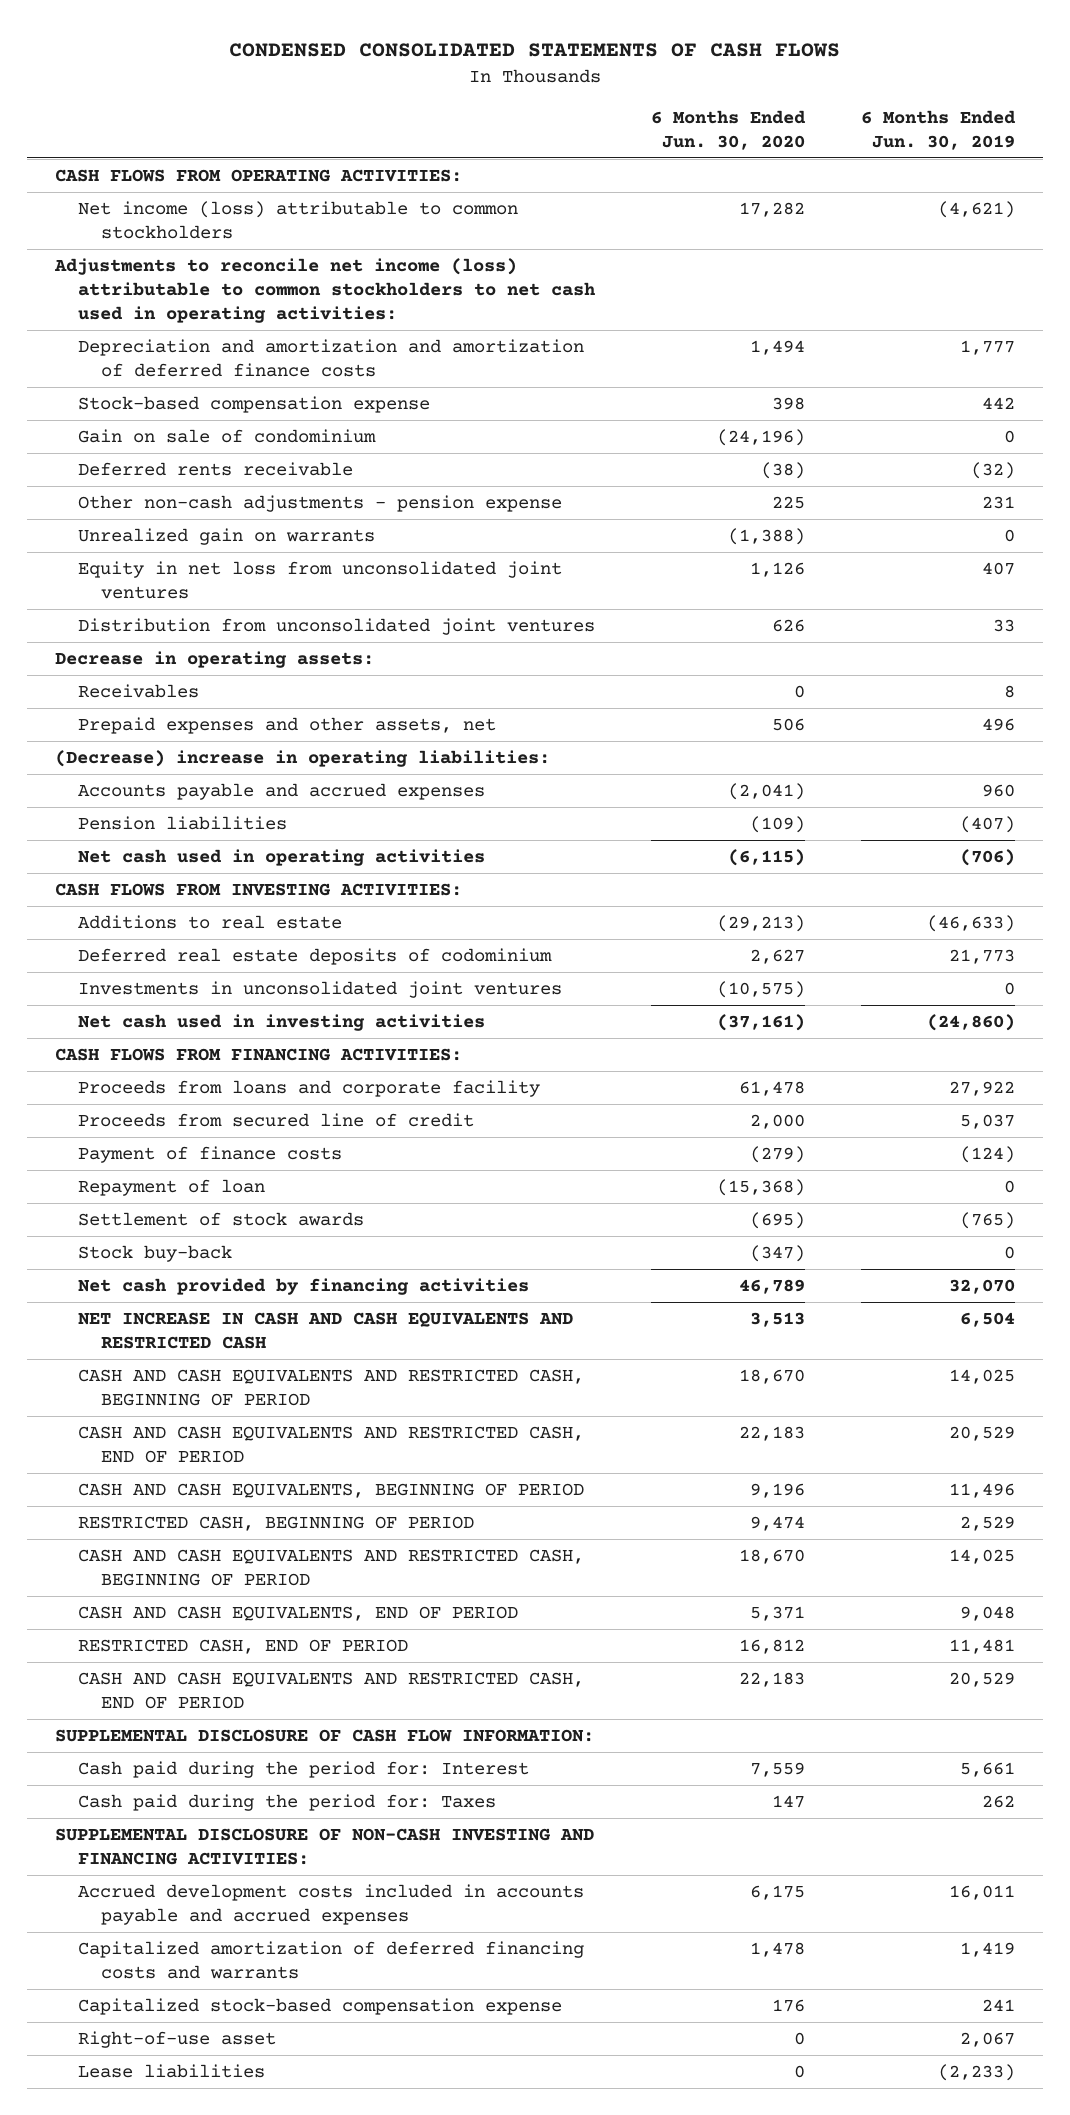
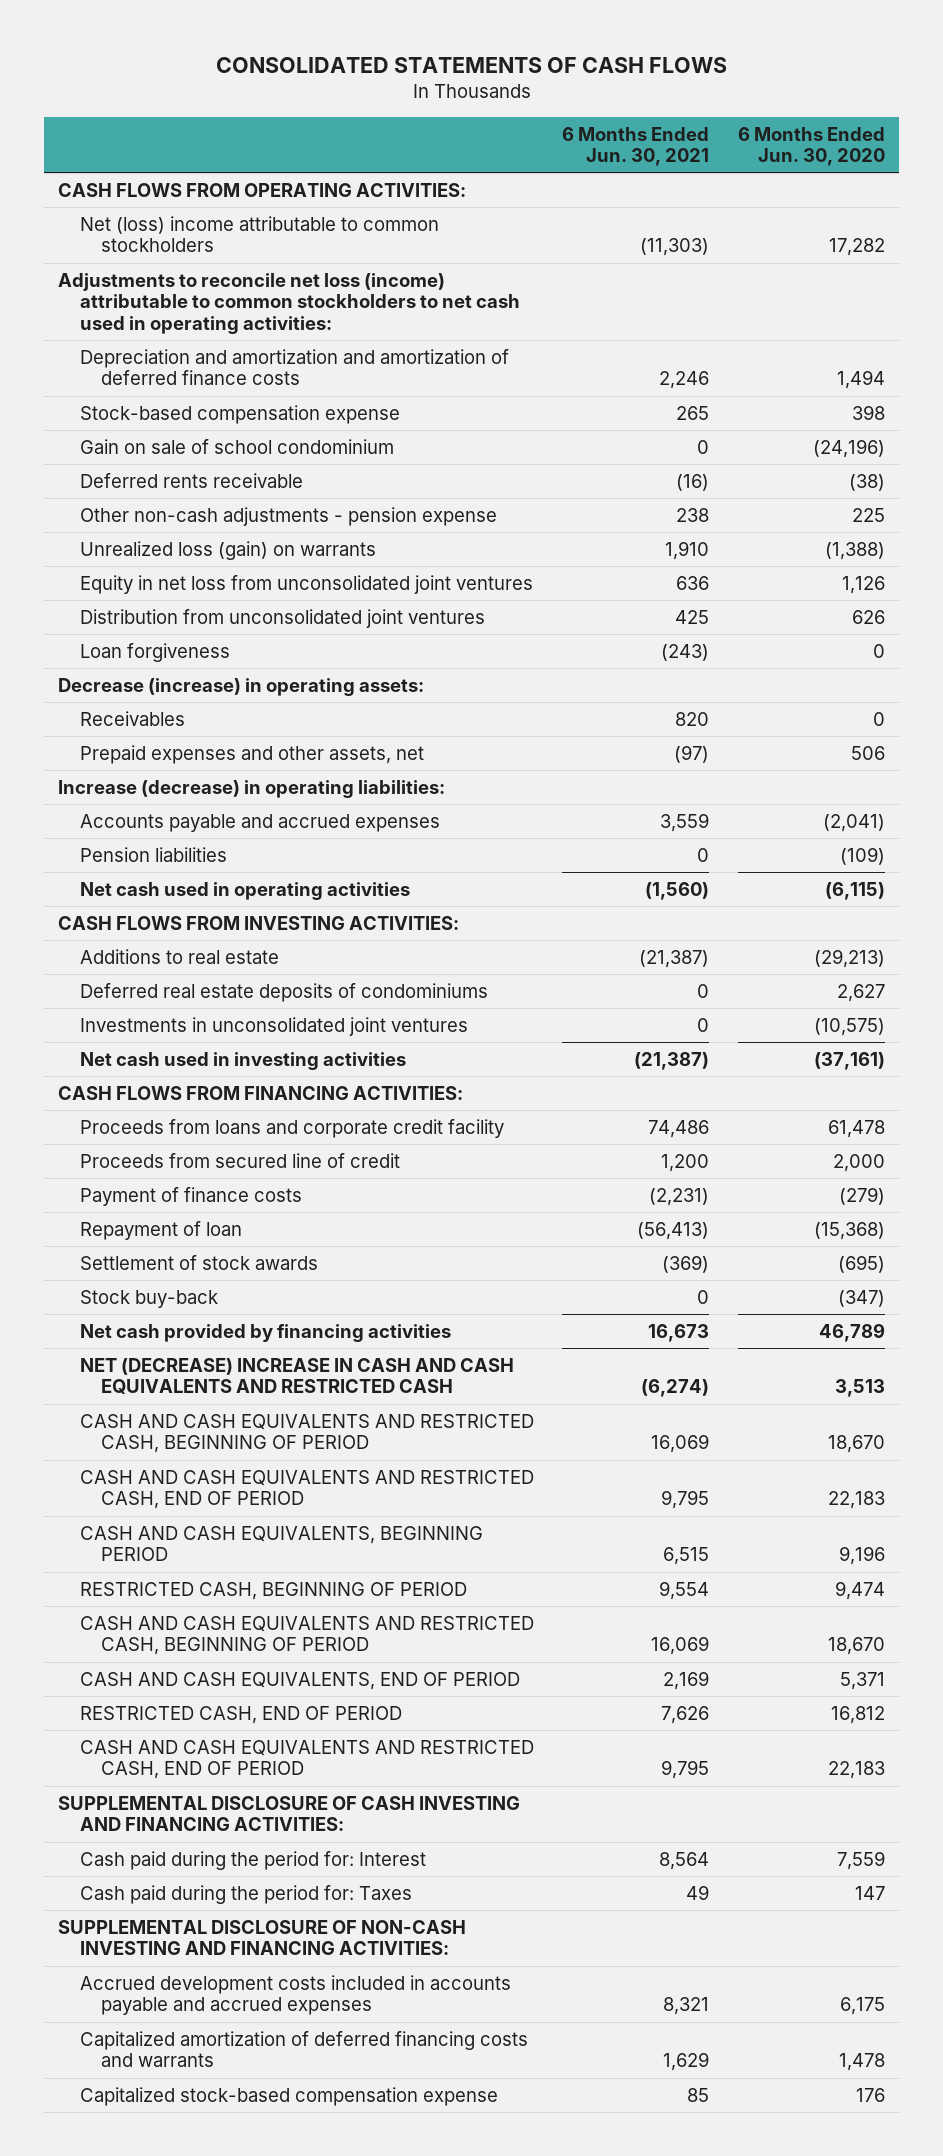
- CONDENSED CONSOLIDATED STATEMENTS OF CASH FLOWS
+ CONSOLIDATED STATEMENTS OF CASH FLOWS
- | 6 Months Ended Jun. 30, 2020 | 6 Months Ended Jun. 30, 2019
+ | 6 Months Ended Jun. 30, 2021 | 6 Months Ended Jun. 30, 2020
- Net income (loss) attributable to common stockholders | 17,282 | (4,621)
- Adjustments to reconcile net income (loss) attributable to common stockholders to net cash used in operating activities:
+ Net (loss) income attributable to common stockholders | (11,303) | 17,282
+ Adjustments to reconcile net loss (income) attributable to common stockholders to net cash used in operating activities:
- Gain on sale of condominium | (24,196) | 0
+ Gain on sale of school condominium | 0 | (24,196)
- Unrealized gain on warrants | (1,388) | 0
+ Unrealized loss (gain) on warrants | 1,910 | (1,388)
- Decrease in operating assets:
+ Loan forgiveness | (243) | 0
+ Decrease (increase) in operating assets:
- (Decrease) increase in operating liabilities:
+ Increase (decrease) in operating liabilities:
- Deferred real estate deposits of codominium | 2,627 | 21,773
+ Deferred real estate deposits of condominiums | 0 | 2,627
- Proceeds from loans and corporate facility | 61,478 | 27,922
+ Proceeds from loans and corporate credit facility | 74,486 | 61,478
- NET INCREASE IN CASH AND CASH EQUIVALENTS AND RESTRICTED CASH | 3,513 | 6,504
+ NET (DECREASE) INCREASE IN CASH AND CASH EQUIVALENTS AND RESTRICTED CASH | (6,274) | 3,513
- CASH AND CASH EQUIVALENTS, BEGINNING OF PERIOD | 9,196 | 11,496
+ CASH AND CASH EQUIVALENTS, BEGINNING PERIOD | 6,515 | 9,196
- SUPPLEMENTAL DISCLOSURE OF CASH FLOW INFORMATION:
+ SUPPLEMENTAL DISCLOSURE OF CASH INVESTING AND FINANCING ACTIVITIES:
- Right-of-use asset | 0 | 2,067
- Lease liabilities | 0 | (2,233)

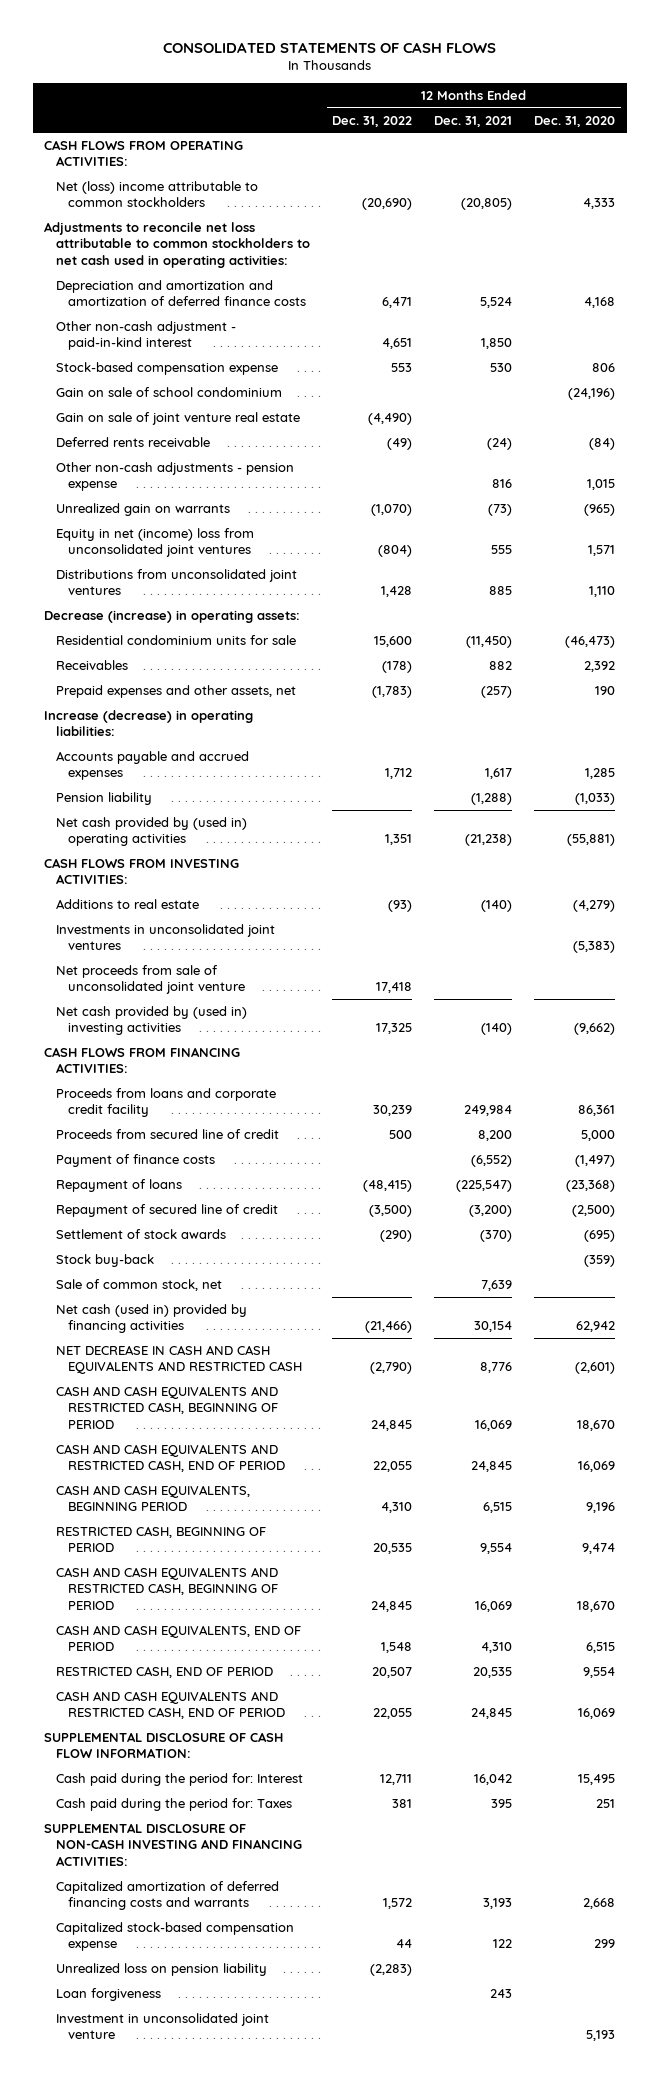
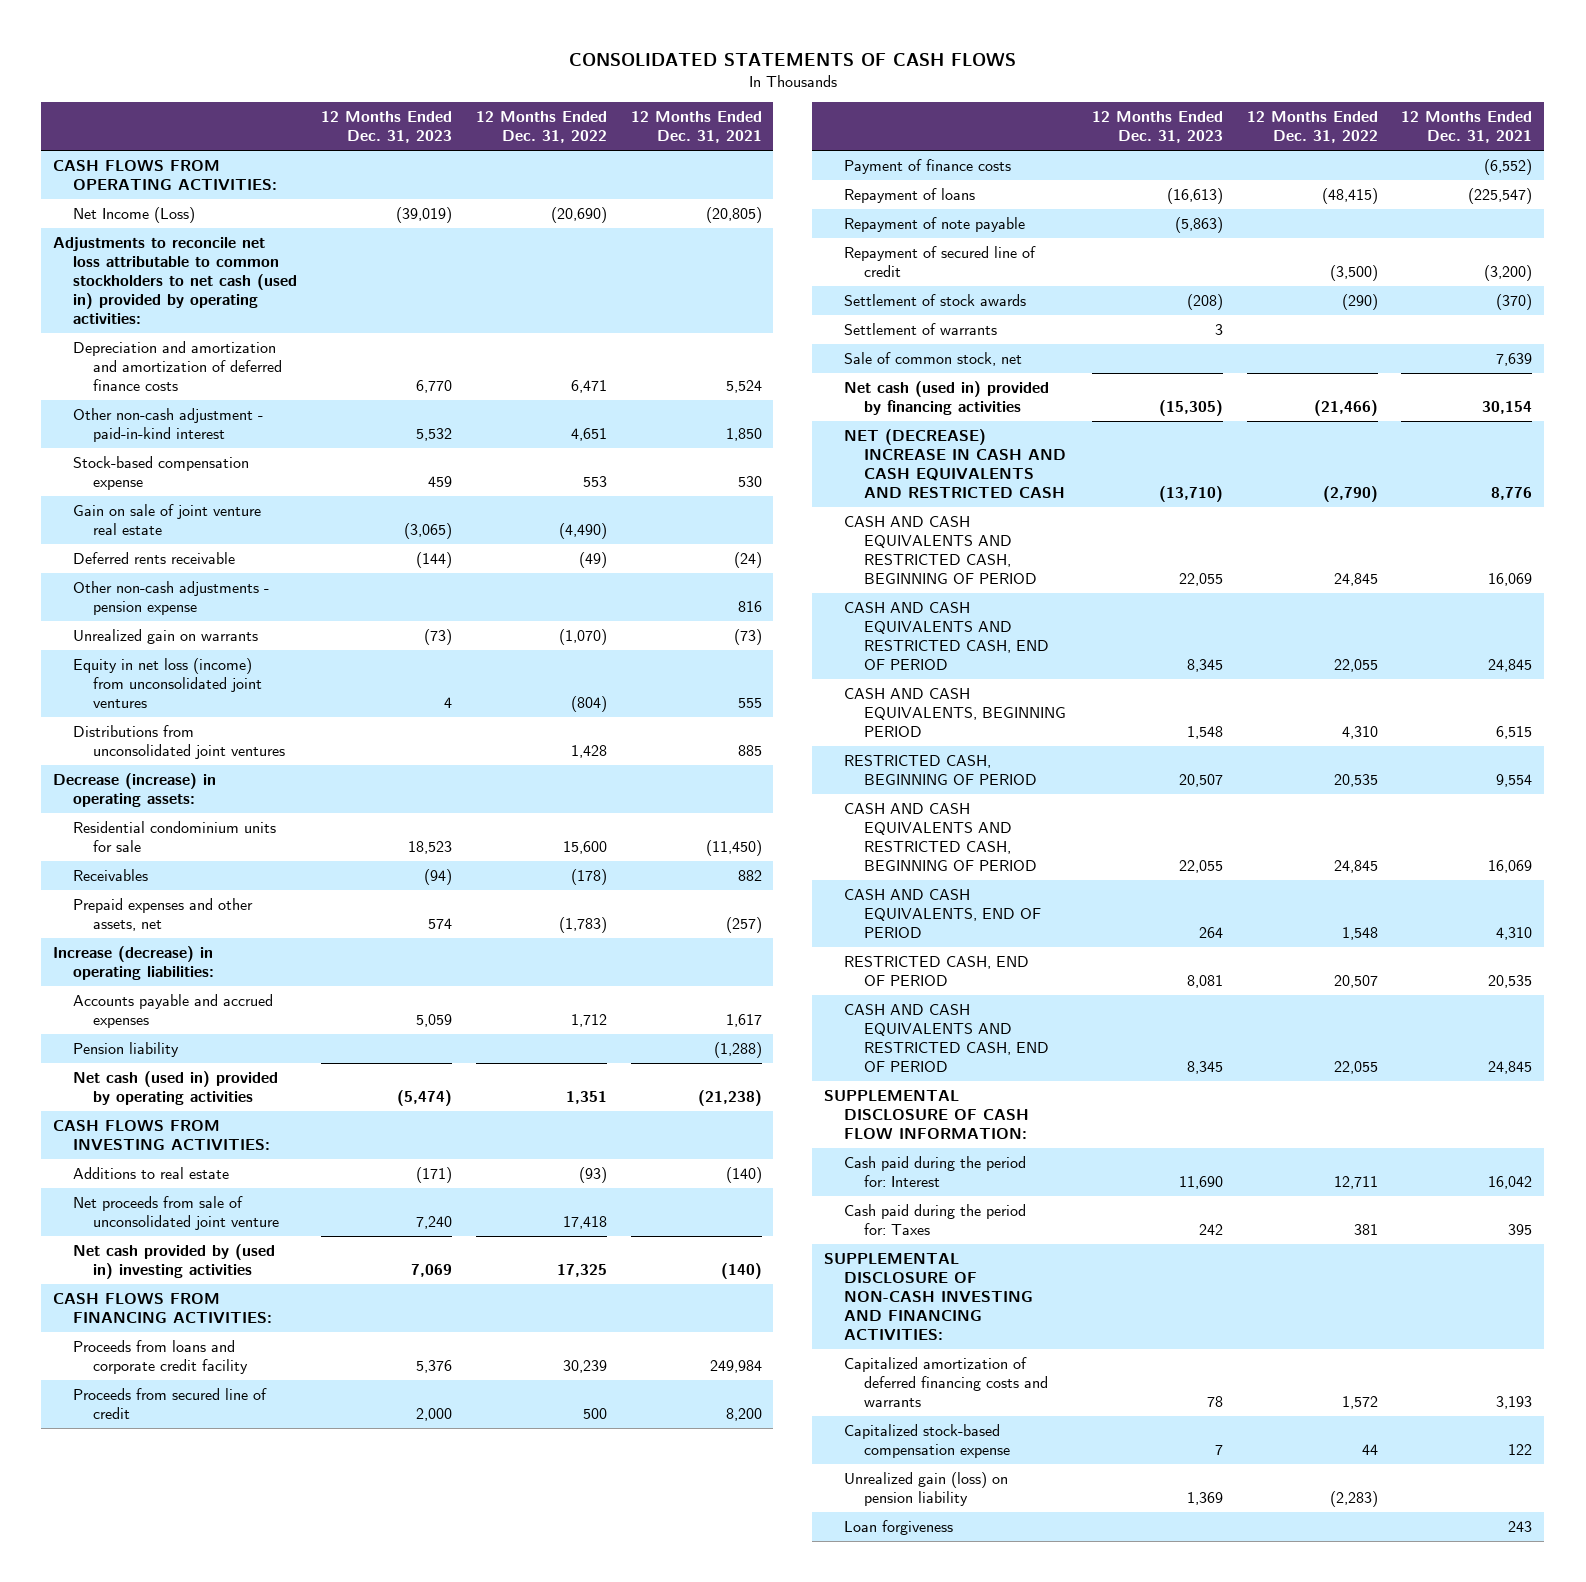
- | 12 Months Ended Dec. 31, 2022 | 12 Months Ended Dec. 31, 2021 | 12 Months Ended Dec. 31, 2020
+ | 12 Months Ended Dec. 31, 2023 | 12 Months Ended Dec. 31, 2022 | 12 Months Ended Dec. 31, 2021
- Net (loss) income attributable to common stockholders | (20,690) | (20,805) | 4,333
- Adjustments to reconcile net loss attributable to common stockholders to net cash used in operating activities:
+ Net Income (Loss) | (39,019) | (20,690) | (20,805)
+ Adjustments to reconcile net loss attributable to common stockholders to net cash (used in) provided by operating activities:
- Gain on sale of school condominium | | | (24,196)
- Equity in net (income) loss from unconsolidated joint ventures | (804) | 555 | 1,571
+ Equity in net loss (income) from unconsolidated joint ventures | 4 | (804) | 555
- Net cash provided by (used in) operating activities | 1,351 | (21,238) | (55,881)
+ Net cash (used in) provided by operating activities | (5,474) | 1,351 | (21,238)
- Investments in unconsolidated joint ventures | | | (5,383)
+ Repayment of note payable | (5,863) | |
- Stock buy-back | | | (359)
+ Settlement of warrants | 3 | |
- NET DECREASE IN CASH AND CASH EQUIVALENTS AND RESTRICTED CASH | (2,790) | 8,776 | (2,601)
+ NET (DECREASE) INCREASE IN CASH AND CASH EQUIVALENTS AND RESTRICTED CASH | (13,710) | (2,790) | 8,776
- Unrealized loss on pension liability | (2,283) | |
+ Unrealized gain (loss) on pension liability | 1,369 | (2,283) |
- Investment in unconsolidated joint venture | | | 5,193

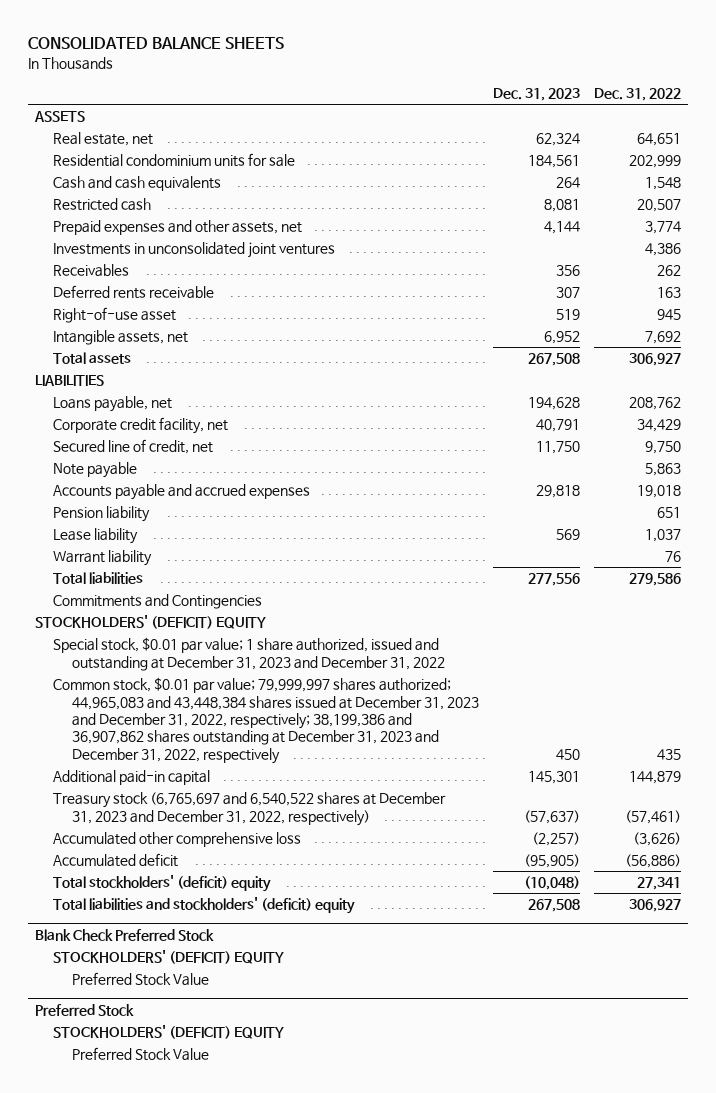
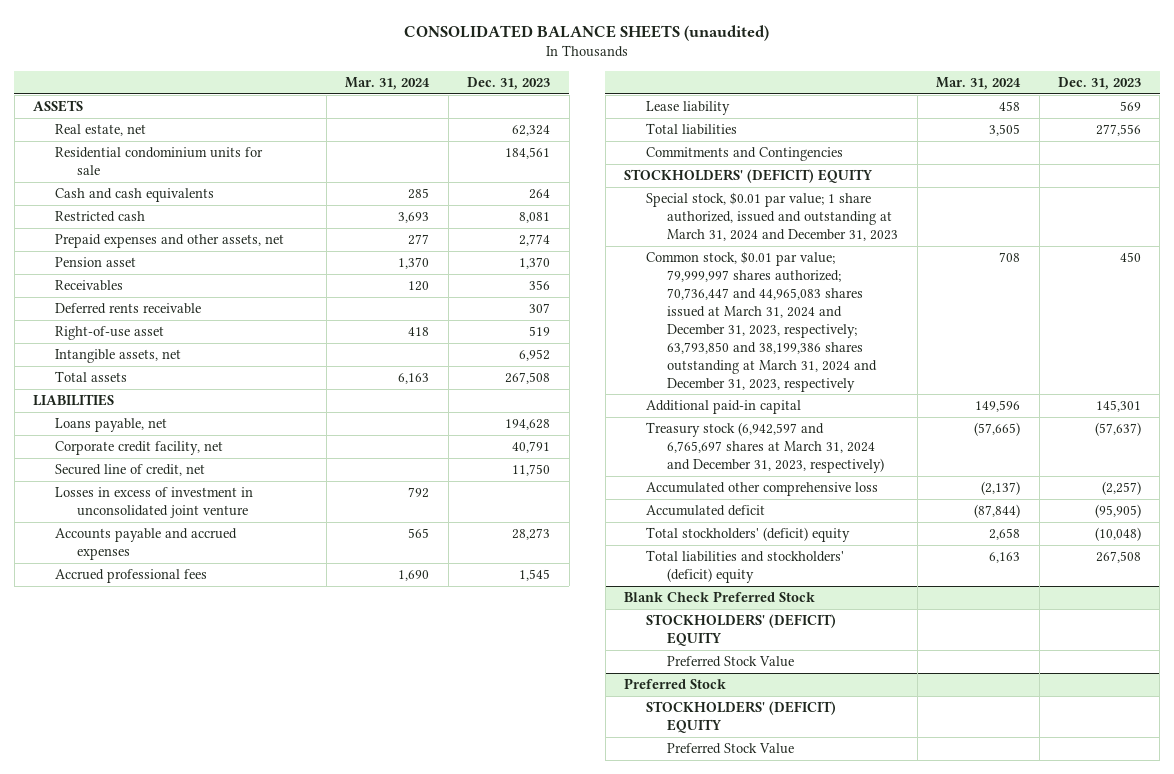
- CONSOLIDATED BALANCE SHEETS
+ CONSOLIDATED BALANCE SHEETS (unaudited)
- | Dec. 31, 2023 | Dec. 31, 2022
+ | Mar. 31, 2024 | Dec. 31, 2023
- Prepaid expenses and other assets, net | 4,144 | 3,774
- Investments in unconsolidated joint ventures | | 4,386
+ Prepaid expenses and other assets, net | 277 | 2,774
+ Pension asset | 1,370 | 1,370
- Note payable | | 5,863
- Accounts payable and accrued expenses | 29,818 | 19,018
- Pension liability | | 651
+ Losses in excess of investment in unconsolidated joint venture | 792 |
+ Accounts payable and accrued expenses | 565 | 28,273
+ Accrued professional fees | 1,690 | 1,545
- Warrant liability | | 76
- Special stock, $0.01 par value; 1 share authorized, issued and outstanding at December 31, 2023 and December 31, 2022
- Common stock, $0.01 par value; 79,999,997 shares authorized; 44,965,083 and 43,448,384 shares issued at December 31, 2023 and December 31, 2022, respectively; 38,199,386 and 36,907,862 shares outstanding at December 31, 2023 and December 31, 2022, respectively | 450 | 435
+ Special stock, $0.01 par value; 1 share authorized, issued and outstanding at March 31, 2024 and December 31, 2023
+ Common stock, $0.01 par value; 79,999,997 shares authorized; 70,736,447 and 44,965,083 shares issued at March 31, 2024 and December 31, 2023, respectively; 63,793,850 and 38,199,386 shares outstanding at March 31, 2024 and December 31, 2023, respectively | 708 | 450
- Treasury stock (6,765,697 and 6,540,522 shares at December 31, 2023 and December 31, 2022, respectively) | (57,637) | (57,461)
+ Treasury stock (6,942,597 and 6,765,697 shares at March 31, 2024 and December 31, 2023, respectively) | (57,665) | (57,637)

